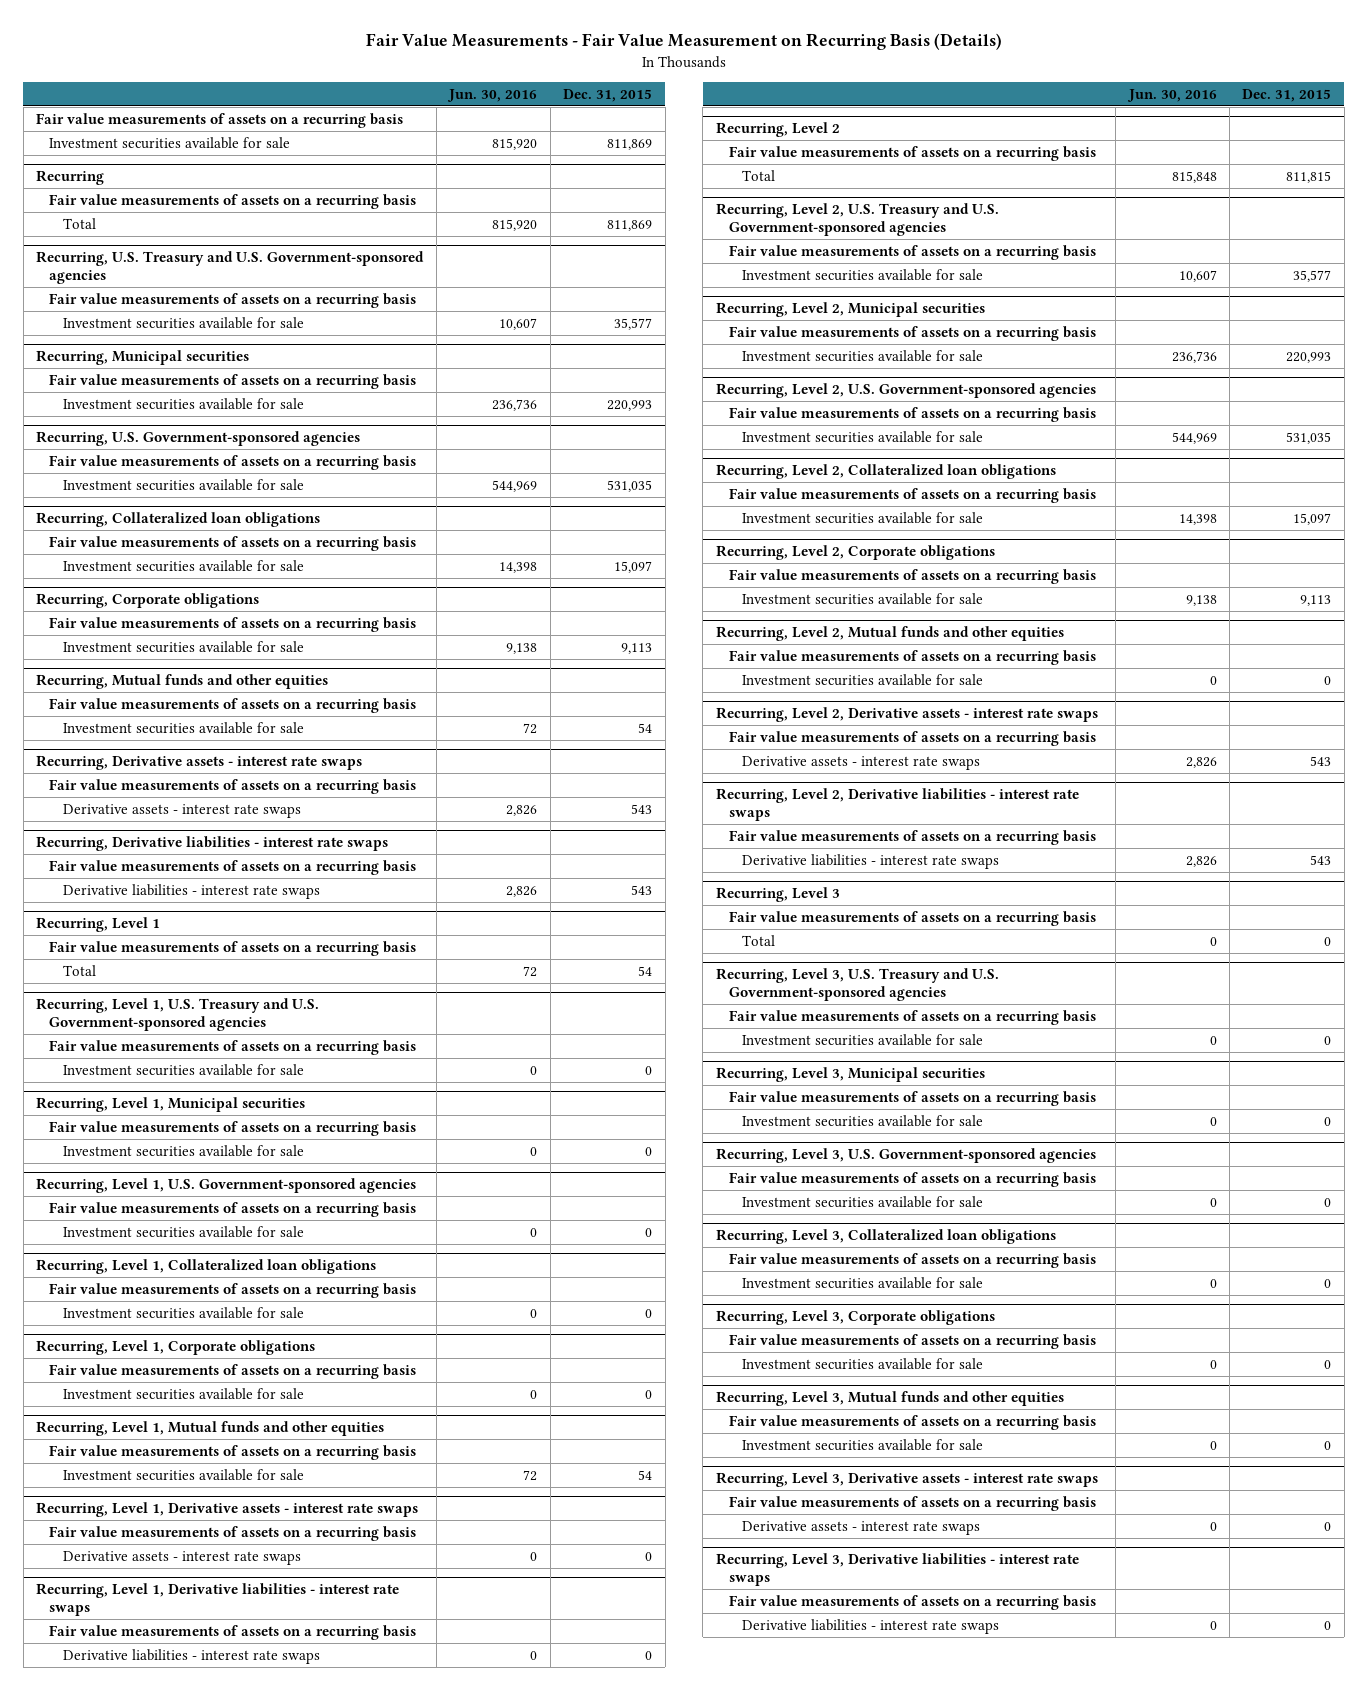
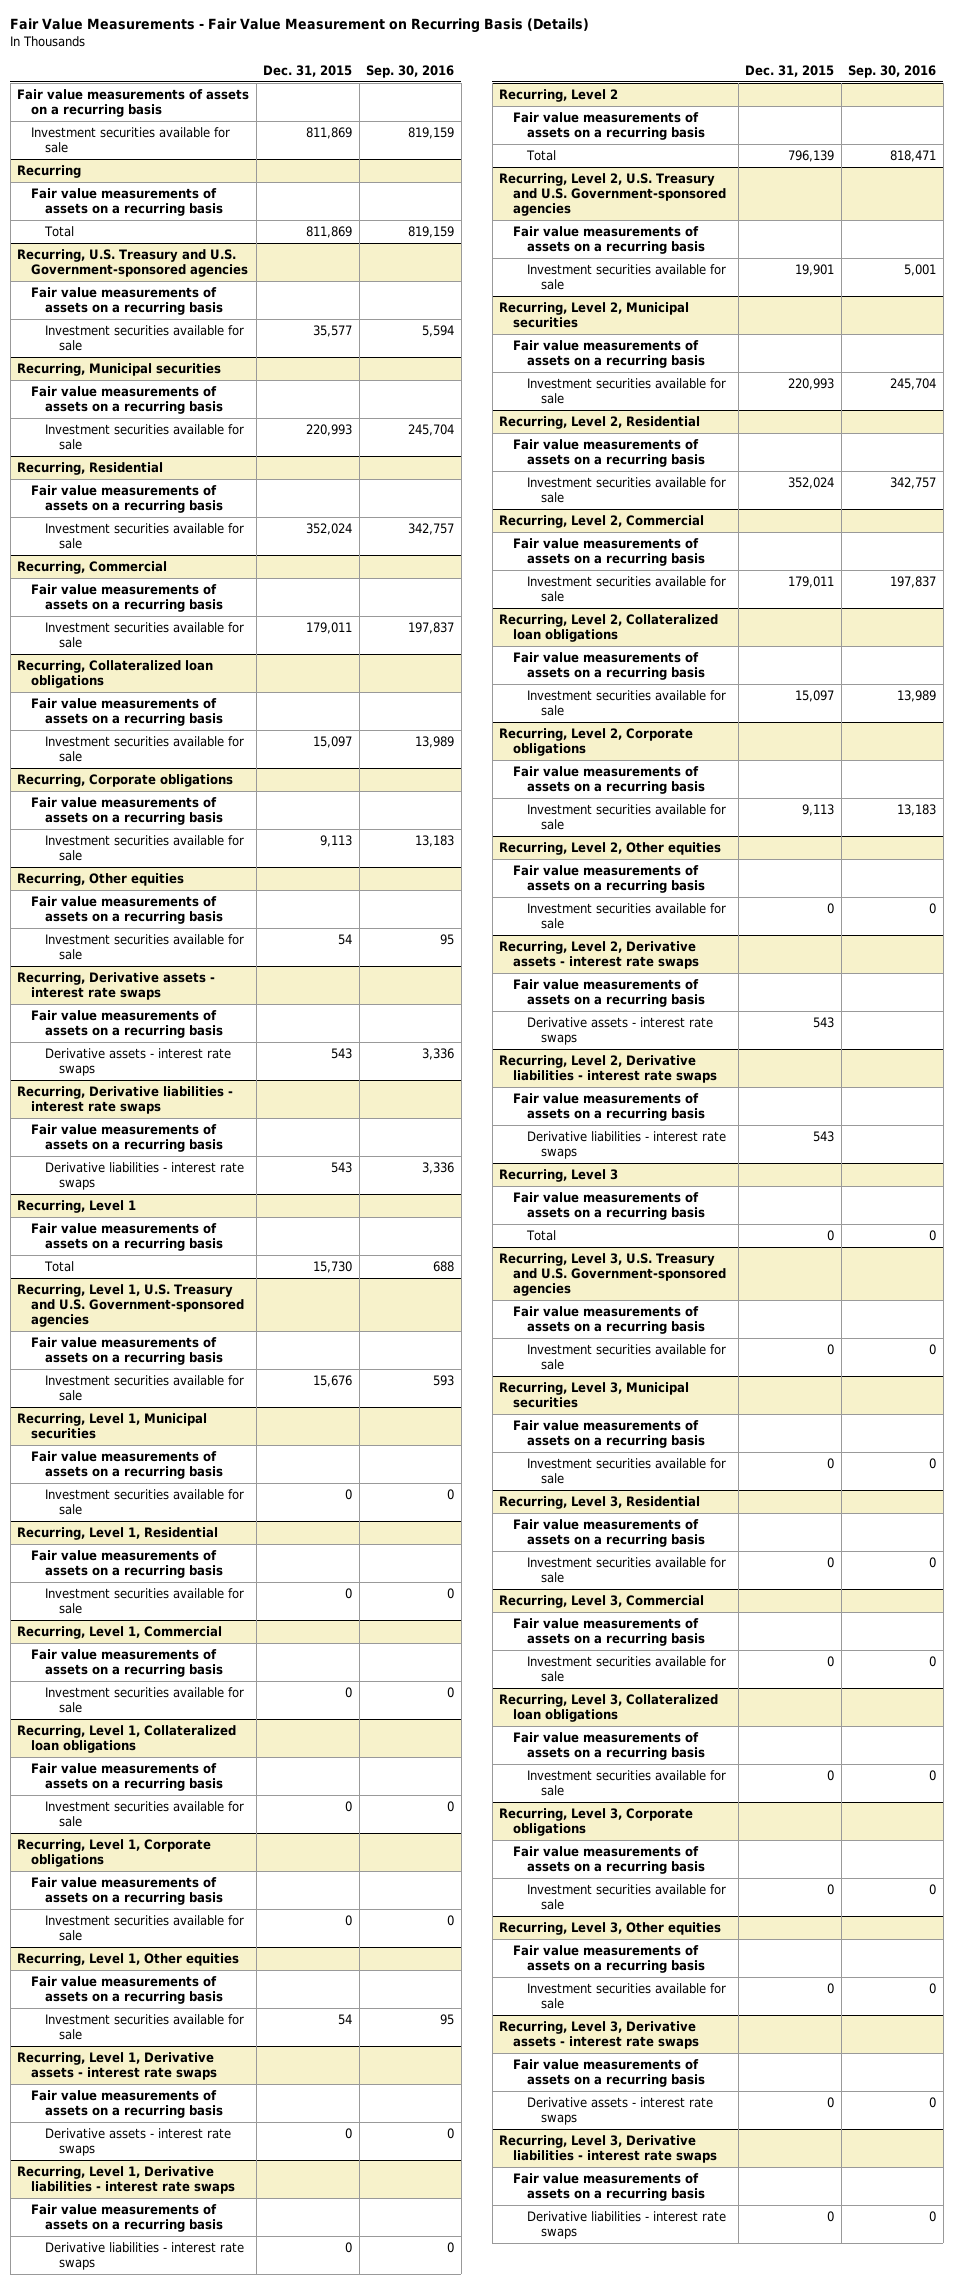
- | Jun. 30, 2016 | Dec. 31, 2015
+ | Dec. 31, 2015 | Sep. 30, 2016
- Recurring, U.S. Government-sponsored agencies
+ Recurring, Residential
- Investment securities available for sale | 544,969 | 531,035
+ Investment securities available for sale | 352,024 | 342,757
+ Recurring, Commercial
+ Fair value measurements of assets on a recurring basis
+ Investment securities available for sale | 179,011 | 197,837
- Recurring, Mutual funds and other equities
+ Recurring, Other equities
@ Recurring, Level 1
- Total | 72 | 54
+ Total | 15,730 | 688
@ Recurring, Level 1, U.S. Treasury and U.S. Government-sponsored agencies
- Investment securities available for sale | 0 | 0
+ Investment securities available for sale | 15,676 | 593
- Recurring, Level 1, U.S. Government-sponsored agencies
+ Recurring, Level 1, Residential
+ Recurring, Level 1, Commercial
+ Fair value measurements of assets on a recurring basis
+ Investment securities available for sale | 0 | 0
- Recurring, Level 1, Mutual funds and other equities
+ Recurring, Level 1, Other equities
@ Recurring, Level 2
- Total | 815,848 | 811,815
+ Total | 796,139 | 818,471
@ Recurring, Level 2, U.S. Treasury and U.S. Government-sponsored agencies
- Investment securities available for sale | 10,607 | 35,577
+ Investment securities available for sale | 19,901 | 5,001
- Recurring, Level 2, U.S. Government-sponsored agencies
+ Recurring, Level 2, Residential
- Investment securities available for sale | 544,969 | 531,035
+ Investment securities available for sale | 352,024 | 342,757
+ Recurring, Level 2, Commercial
+ Fair value measurements of assets on a recurring basis
+ Investment securities available for sale | 179,011 | 197,837
- Recurring, Level 2, Mutual funds and other equities
+ Recurring, Level 2, Other equities
- Recurring, Level 3, U.S. Government-sponsored agencies
+ Recurring, Level 3, Residential
+ Recurring, Level 3, Commercial
+ Fair value measurements of assets on a recurring basis
+ Investment securities available for sale | 0 | 0
- Recurring, Level 3, Mutual funds and other equities
+ Recurring, Level 3, Other equities

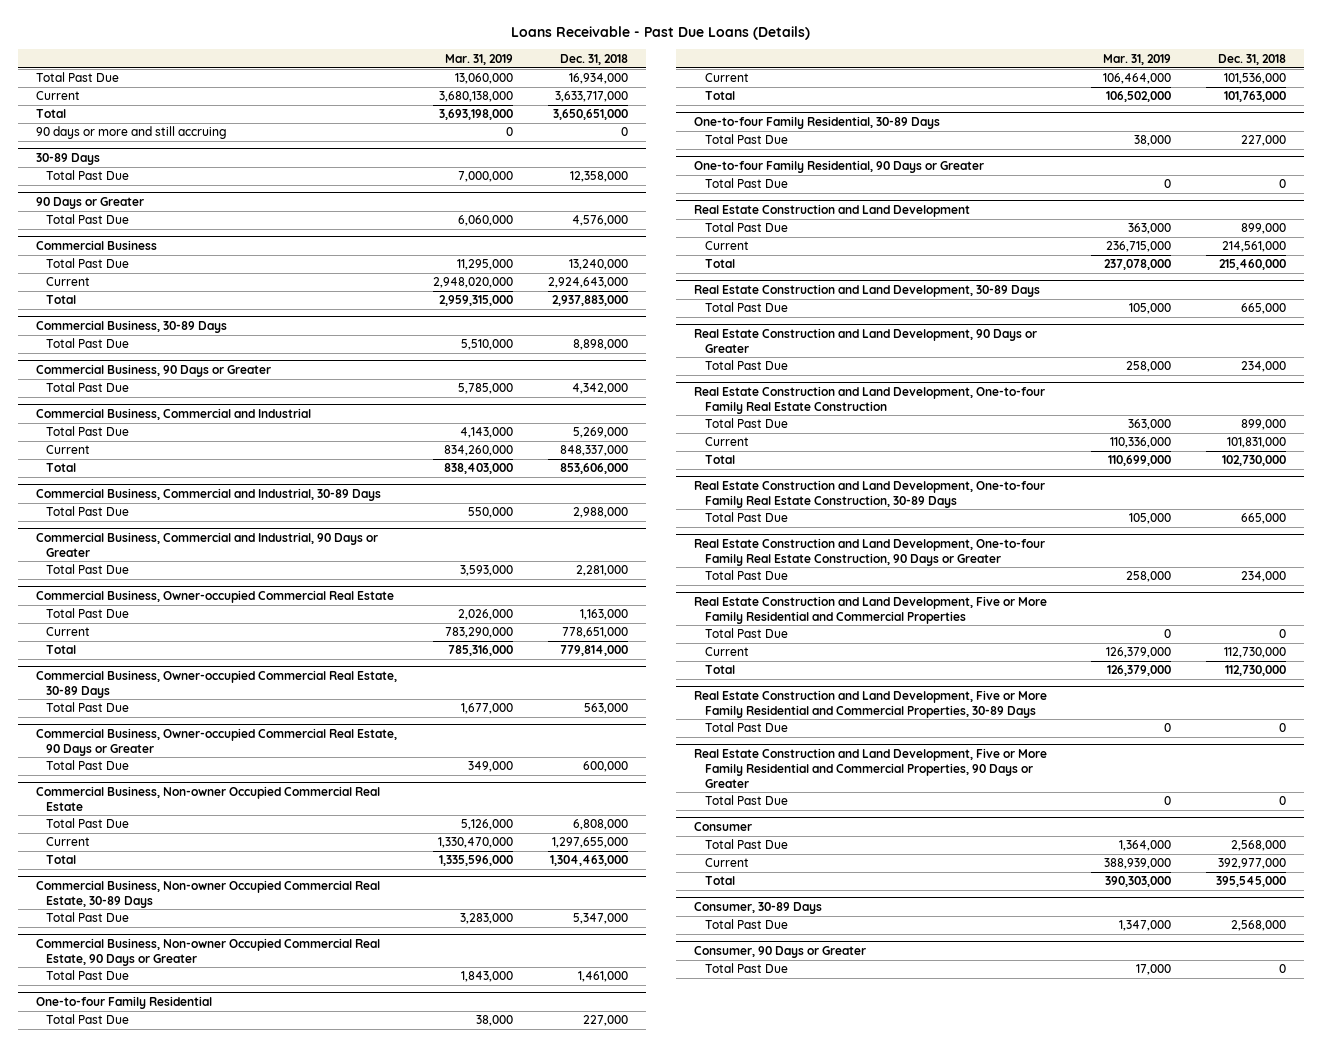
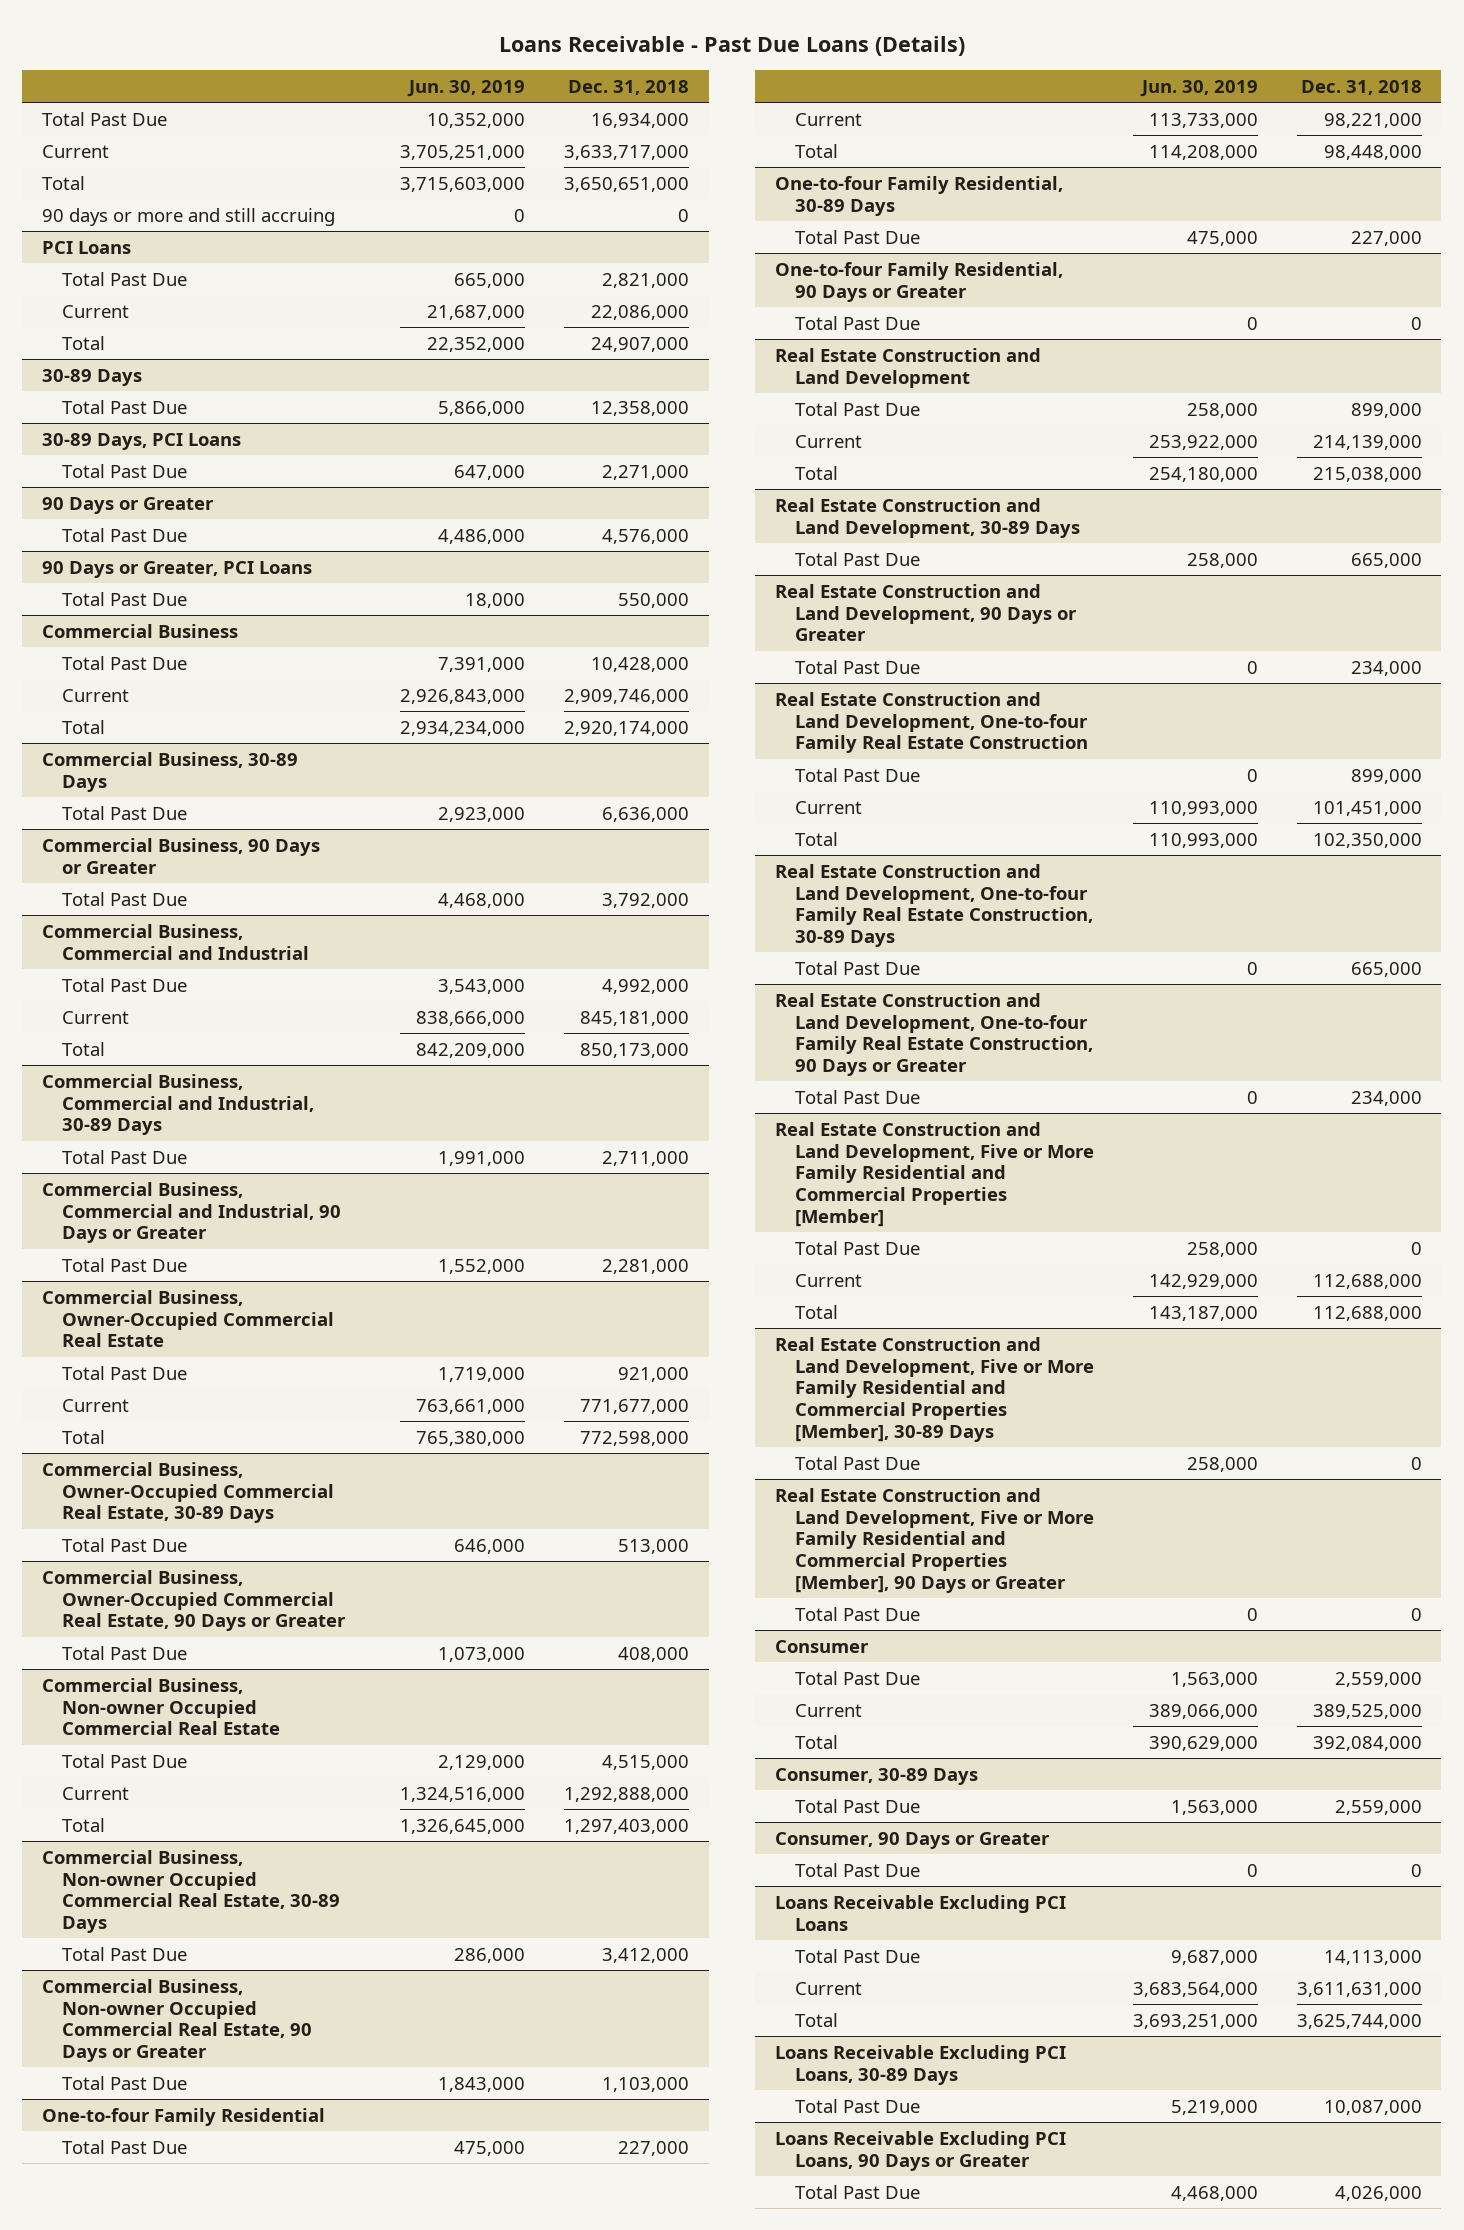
- | Mar. 31, 2019 | Dec. 31, 2018
+ | Jun. 30, 2019 | Dec. 31, 2018
+ PCI Loans
+ Total Past Due | 665,000 | 2,821,000
+ Current | 21,687,000 | 22,086,000
+ Total | 22,352,000 | 24,907,000
+ 30-89 Days, PCI Loans
+ Total Past Due | 647,000 | 2,271,000
+ 90 Days or Greater, PCI Loans
+ Total Past Due | 18,000 | 550,000
@ Commercial Business
- Total Past Due | 11,295,000 | 13,240,000
- Current | 2,948,020,000 | 2,924,643,000
- Total | 2,959,315,000 | 2,937,883,000
+ Total Past Due | 7,391,000 | 10,428,000
+ Current | 2,926,843,000 | 2,909,746,000
+ Total | 2,934,234,000 | 2,920,174,000
@ Commercial Business, 30-89 Days
- Total Past Due | 5,510,000 | 8,898,000
+ Total Past Due | 2,923,000 | 6,636,000
@ Commercial Business, 90 Days or Greater
- Total Past Due | 5,785,000 | 4,342,000
+ Total Past Due | 4,468,000 | 3,792,000
@ Commercial Business, Commercial and Industrial
- Total Past Due | 4,143,000 | 5,269,000
- Current | 834,260,000 | 848,337,000
- Total | 838,403,000 | 853,606,000
+ Total Past Due | 3,543,000 | 4,992,000
+ Current | 838,666,000 | 845,181,000
+ Total | 842,209,000 | 850,173,000
@ Commercial Business, Commercial and Industrial, 30-89 Days
- Total Past Due | 550,000 | 2,988,000
+ Total Past Due | 1,991,000 | 2,711,000
- Commercial Business, Owner-occupied Commercial Real Estate
- Total Past Due | 2,026,000 | 1,163,000
- Current | 783,290,000 | 778,651,000
- Total | 785,316,000 | 779,814,000
- Commercial Business, Owner-occupied Commercial Real Estate, 30-89 Days
- Total Past Due | 1,677,000 | 563,000
- Commercial Business, Owner-occupied Commercial Real Estate, 90 Days or Greater
- Total Past Due | 349,000 | 600,000
+ Commercial Business, Owner-Occupied Commercial Real Estate
+ Total Past Due | 1,719,000 | 921,000
+ Current | 763,661,000 | 771,677,000
+ Total | 765,380,000 | 772,598,000
+ Commercial Business, Owner-Occupied Commercial Real Estate, 30-89 Days
+ Total Past Due | 646,000 | 513,000
+ Commercial Business, Owner-Occupied Commercial Real Estate, 90 Days or Greater
+ Total Past Due | 1,073,000 | 408,000
@ Commercial Business, Non-owner Occupied Commercial Real Estate
- Total Past Due | 5,126,000 | 6,808,000
- Current | 1,330,470,000 | 1,297,655,000
- Total | 1,335,596,000 | 1,304,463,000
+ Total Past Due | 2,129,000 | 4,515,000
+ Current | 1,324,516,000 | 1,292,888,000
+ Total | 1,326,645,000 | 1,297,403,000
@ Commercial Business, Non-owner Occupied Commercial Real Estate, 30-89 Days
- Total Past Due | 3,283,000 | 5,347,000
+ Total Past Due | 286,000 | 3,412,000
@ Commercial Business, Non-owner Occupied Commercial Real Estate, 90 Days or Greater
- Total Past Due | 1,843,000 | 1,461,000
+ Total Past Due | 1,843,000 | 1,103,000
@ One-to-four Family Residential
- Current | 106,464,000 | 101,536,000
- Total | 106,502,000 | 101,763,000
+ Current | 113,733,000 | 98,221,000
+ Total | 114,208,000 | 98,448,000
@ Real Estate Construction and Land Development
- Current | 236,715,000 | 214,561,000
- Total | 237,078,000 | 215,460,000
+ Current | 253,922,000 | 214,139,000
+ Total | 254,180,000 | 215,038,000
@ Real Estate Construction and Land Development, One-to-four Family Real Estate Construction
- Current | 110,336,000 | 101,831,000
- Total | 110,699,000 | 102,730,000
+ Current | 110,993,000 | 101,451,000
+ Total | 110,993,000 | 102,350,000
- Real Estate Construction and Land Development, Five or More Family Residential and Commercial Properties
+ Real Estate Construction and Land Development, Five or More Family Residential and Commercial Properties [Member]
- Current | 126,379,000 | 112,730,000
- Total | 126,379,000 | 112,730,000
- Real Estate Construction and Land Development, Five or More Family Residential and Commercial Properties, 30-89 Days
+ Current | 142,929,000 | 112,688,000
+ Total | 143,187,000 | 112,688,000
+ Real Estate Construction and Land Development, Five or More Family Residential and Commercial Properties [Member], 30-89 Days
- Real Estate Construction and Land Development, Five or More Family Residential and Commercial Properties, 90 Days or Greater
+ Real Estate Construction and Land Development, Five or More Family Residential and Commercial Properties [Member], 90 Days or Greater
@ Consumer
- Total Past Due | 1,364,000 | 2,568,000
- Current | 388,939,000 | 392,977,000
- Total | 390,303,000 | 395,545,000
+ Total Past Due | 1,563,000 | 2,559,000
+ Current | 389,066,000 | 389,525,000
+ Total | 390,629,000 | 392,084,000
@ Consumer, 30-89 Days
- Total Past Due | 1,347,000 | 2,568,000
+ Total Past Due | 1,563,000 | 2,559,000
+ Loans Receivable Excluding PCI Loans
+ Total Past Due | 9,687,000 | 14,113,000
+ Current | 3,683,564,000 | 3,611,631,000
+ Total | 3,693,251,000 | 3,625,744,000
+ Loans Receivable Excluding PCI Loans, 30-89 Days
+ Total Past Due | 5,219,000 | 10,087,000
+ Loans Receivable Excluding PCI Loans, 90 Days or Greater
+ Total Past Due | 4,468,000 | 4,026,000

